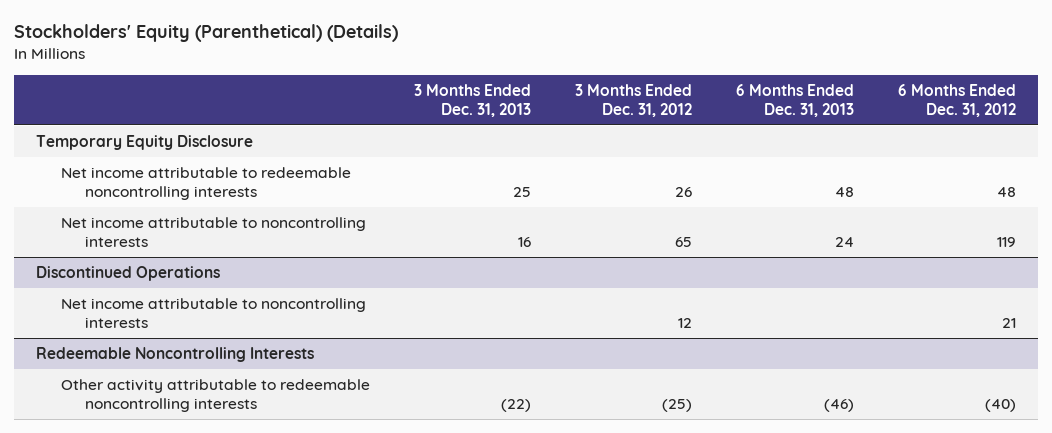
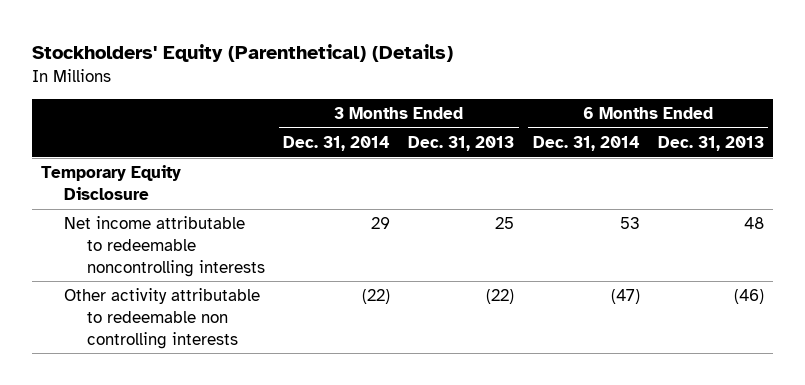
- | 3 Months Ended Dec. 31, 2013 | 3 Months Ended Dec. 31, 2012 | 6 Months Ended Dec. 31, 2013 | 6 Months Ended Dec. 31, 2012
+ | 3 Months Ended Dec. 31, 2014 | 3 Months Ended Dec. 31, 2013 | 6 Months Ended Dec. 31, 2014 | 6 Months Ended Dec. 31, 2013
- Net income attributable to noncontrolling interests | 16 | 65 | 24 | 119
- Discontinued Operations
- Net income attributable to noncontrolling interests | | 12 | | 21
- Redeemable Noncontrolling Interests
- Other activity attributable to redeemable noncontrolling interests | (22) | (25) | (46) | (40)
+ Other activity attributable to redeemable non controlling interests | (22) | (22) | (47) | (46)

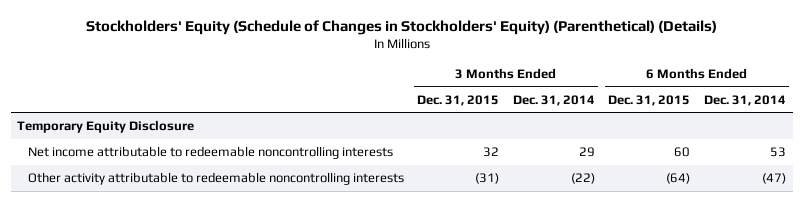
- Stockholders' Equity (Parenthetical) (Details)
+ Stockholders' Equity (Schedule of Changes in Stockholders' Equity) (Parenthetical) (Details)
- | 3 Months Ended Dec. 31, 2014 | 3 Months Ended Dec. 31, 2013 | 6 Months Ended Dec. 31, 2014 | 6 Months Ended Dec. 31, 2013
+ | 3 Months Ended Dec. 31, 2015 | 3 Months Ended Dec. 31, 2014 | 6 Months Ended Dec. 31, 2015 | 6 Months Ended Dec. 31, 2014
- Other activity attributable to redeemable non controlling interests | (22) | (22) | (47) | (46)
+ Other activity attributable to redeemable noncontrolling interests | (31) | (22) | (64) | (47)

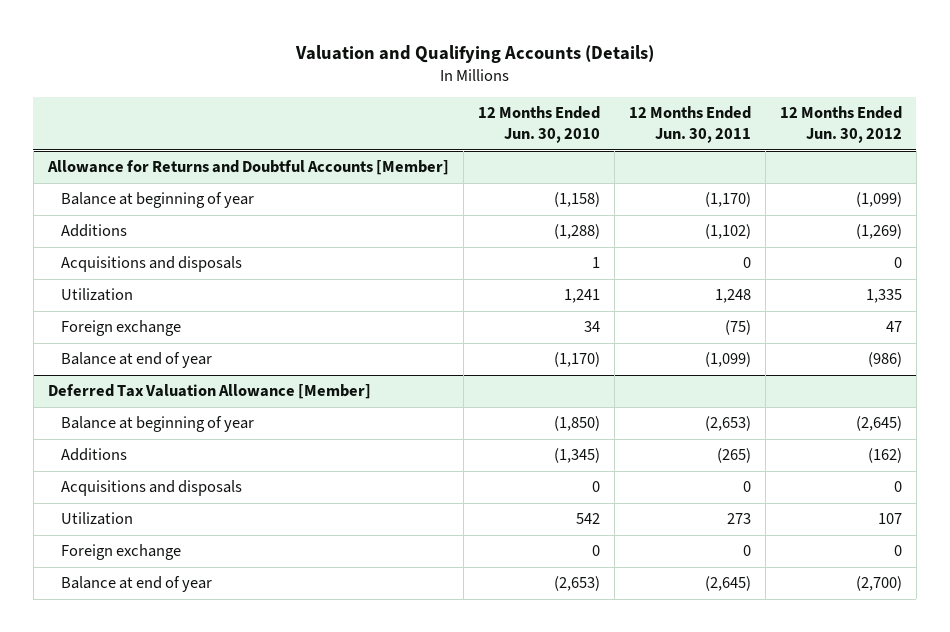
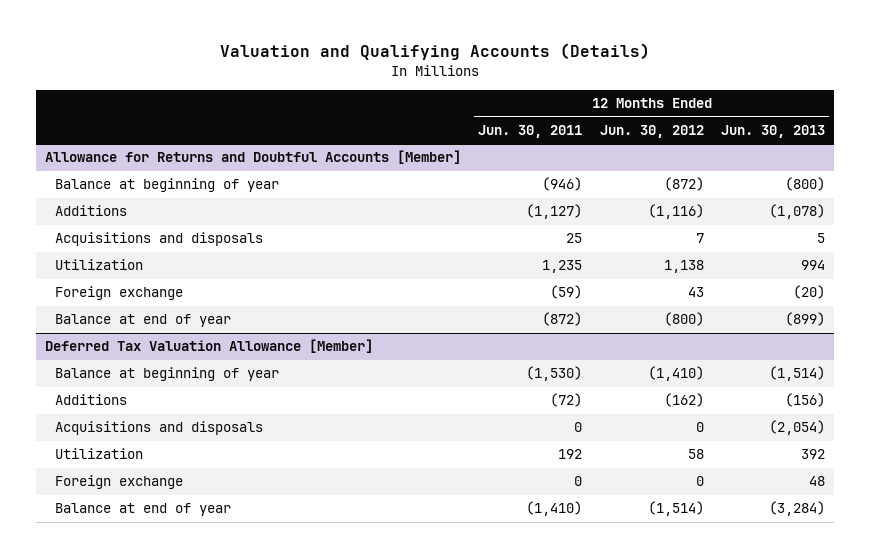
- | 12 Months Ended Jun. 30, 2010 | 12 Months Ended Jun. 30, 2011 | 12 Months Ended Jun. 30, 2012
+ | 12 Months Ended Jun. 30, 2011 | 12 Months Ended Jun. 30, 2012 | 12 Months Ended Jun. 30, 2013
@ Allowance for Returns and Doubtful Accounts [Member]
- Balance at beginning of year | (1,158) | (1,170) | (1,099)
- Additions | (1,288) | (1,102) | (1,269)
- Acquisitions and disposals | 1 | 0 | 0
- Utilization | 1,241 | 1,248 | 1,335
- Foreign exchange | 34 | (75) | 47
- Balance at end of year | (1,170) | (1,099) | (986)
+ Balance at beginning of year | (946) | (872) | (800)
+ Additions | (1,127) | (1,116) | (1,078)
+ Acquisitions and disposals | 25 | 7 | 5
+ Utilization | 1,235 | 1,138 | 994
+ Foreign exchange | (59) | 43 | (20)
+ Balance at end of year | (872) | (800) | (899)
@ Deferred Tax Valuation Allowance [Member]
- Balance at beginning of year | (1,850) | (2,653) | (2,645)
- Additions | (1,345) | (265) | (162)
+ Balance at beginning of year | (1,530) | (1,410) | (1,514)
+ Additions | (72) | (162) | (156)
- Utilization | 542 | 273 | 107
+ Utilization | 192 | 58 | 392
- Balance at end of year | (2,653) | (2,645) | (2,700)
+ Balance at end of year | (1,410) | (1,514) | (3,284)

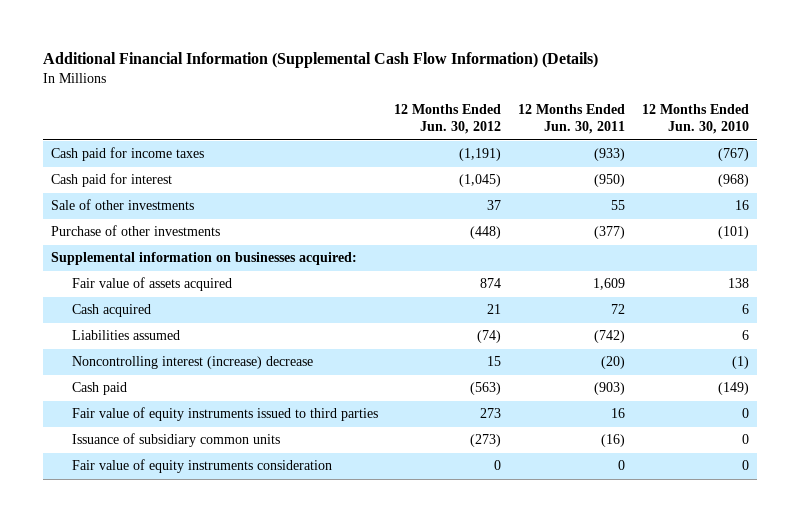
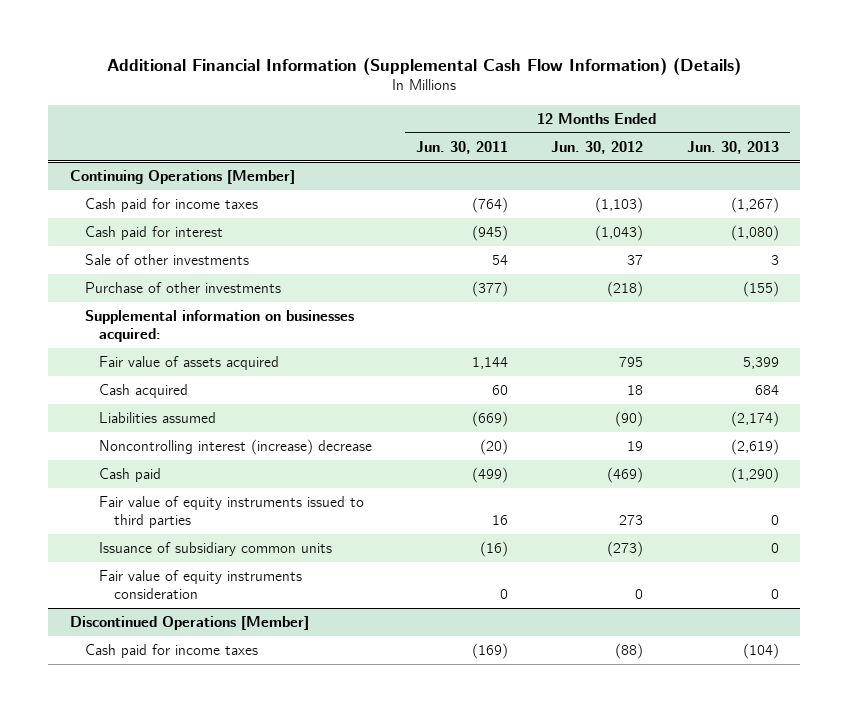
- | 12 Months Ended Jun. 30, 2012 | 12 Months Ended Jun. 30, 2011 | 12 Months Ended Jun. 30, 2010
+ | 12 Months Ended Jun. 30, 2011 | 12 Months Ended Jun. 30, 2012 | 12 Months Ended Jun. 30, 2013
- Cash paid for income taxes | (1,191) | (933) | (767)
- Cash paid for interest | (1,045) | (950) | (968)
- Sale of other investments | 37 | 55 | 16
- Purchase of other investments | (448) | (377) | (101)
+ Continuing Operations [Member]
+ Cash paid for income taxes | (764) | (1,103) | (1,267)
+ Cash paid for interest | (945) | (1,043) | (1,080)
+ Sale of other investments | 54 | 37 | 3
+ Purchase of other investments | (377) | (218) | (155)
- Fair value of assets acquired | 874 | 1,609 | 138
- Cash acquired | 21 | 72 | 6
- Liabilities assumed | (74) | (742) | 6
- Noncontrolling interest (increase) decrease | 15 | (20) | (1)
- Cash paid | (563) | (903) | (149)
+ Fair value of assets acquired | 1,144 | 795 | 5,399
+ Cash acquired | 60 | 18 | 684
+ Liabilities assumed | (669) | (90) | (2,174)
+ Noncontrolling interest (increase) decrease | (20) | 19 | (2,619)
+ Cash paid | (499) | (469) | (1,290)
+ Discontinued Operations [Member]
+ Cash paid for income taxes | (169) | (88) | (104)

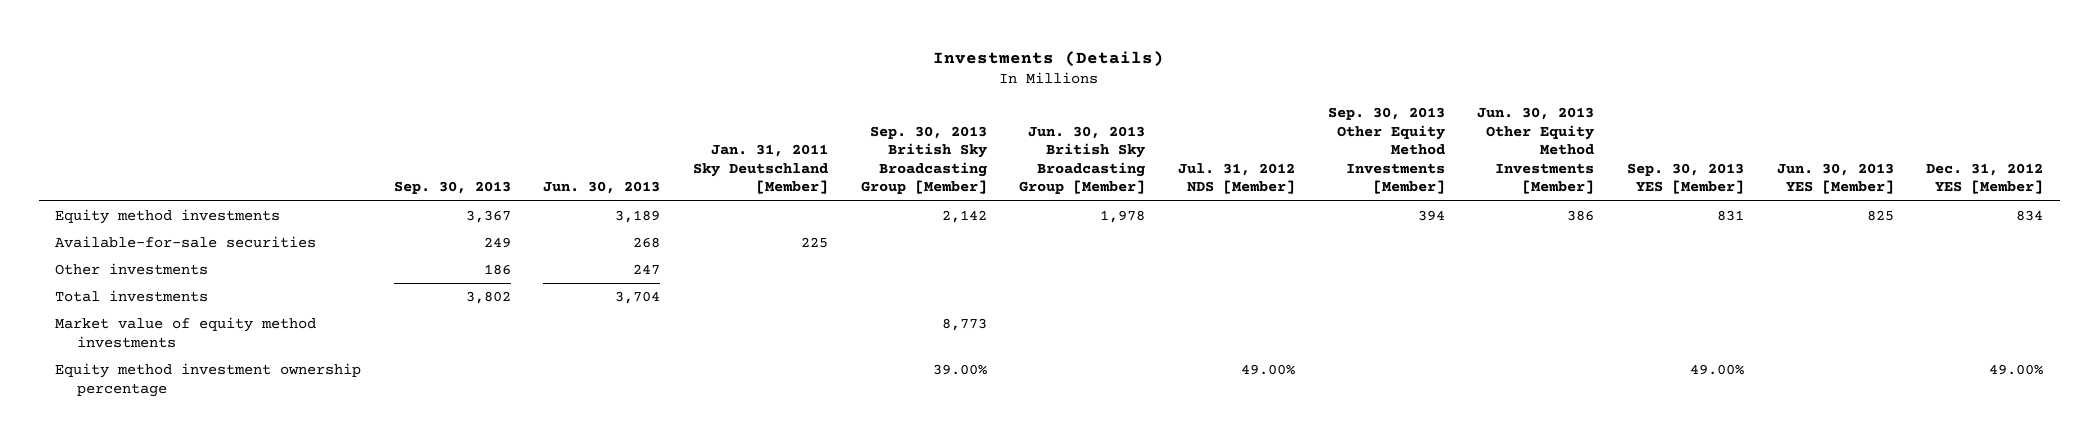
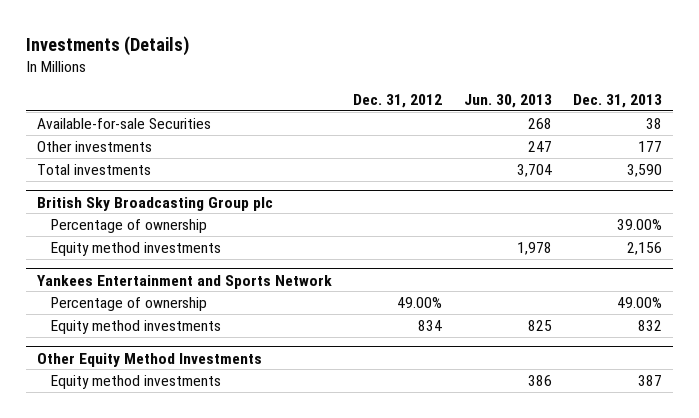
- | Sep. 30, 2013 | Jun. 30, 2013 | Jan. 31, 2011 Sky Deutschland [Member] | Sep. 30, 2013 British Sky Broadcasting Group [Member] | Jun. 30, 2013 British Sky Broadcasting Group [Member] | Jul. 31, 2012 NDS [Member] | Sep. 30, 2013 Other Equity Method Investments [Member] | Jun. 30, 2013 Other Equity Method Investments [Member] | Sep. 30, 2013 YES [Member] | Jun. 30, 2013 YES [Member] | Dec. 31, 2012 YES [Member]
+ | Dec. 31, 2012 | Jun. 30, 2013 | Dec. 31, 2013
- Equity method investments | 3,367 | 3,189 | | 2,142 | 1,978 | | 394 | 386 | 831 | 825 | 834
- Available-for-sale securities | 249 | 268 | 225 | | | | | | | |
+ Available-for-sale Securities | | 268 | 38
- Market value of equity method investments | | | | 8,773 | | | | | | |
- Equity method investment ownership percentage | | | | 39.00% | | 49.00% | | | 49.00% | | 49.00%
+ British Sky Broadcasting Group plc
+ Percentage of ownership | | | 39.00%
+ Equity method investments | | 1,978 | 2,156
+ Yankees Entertainment and Sports Network
+ Percentage of ownership | 49.00% | | 49.00%
+ Equity method investments | 834 | 825 | 832
+ Other Equity Method Investments
+ Equity method investments | | 386 | 387

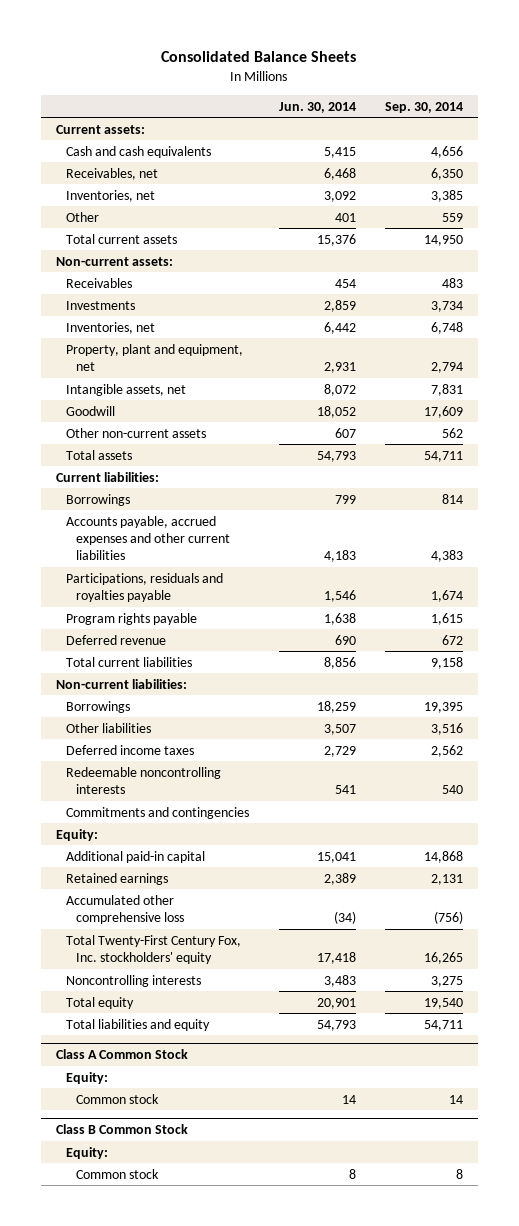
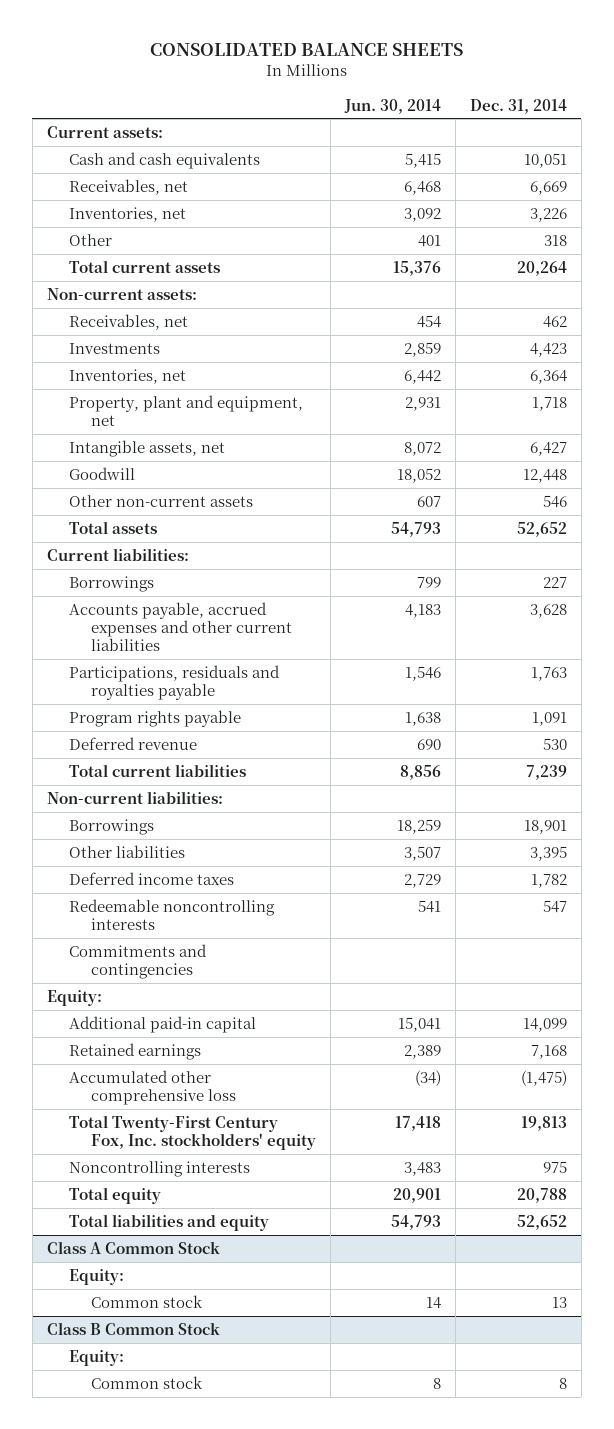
- Consolidated Balance Sheets
+ CONSOLIDATED BALANCE SHEETS
- | Jun. 30, 2014 | Sep. 30, 2014
+ | Jun. 30, 2014 | Dec. 31, 2014
- Receivables | 454 | 483
+ Receivables, net | 454 | 462

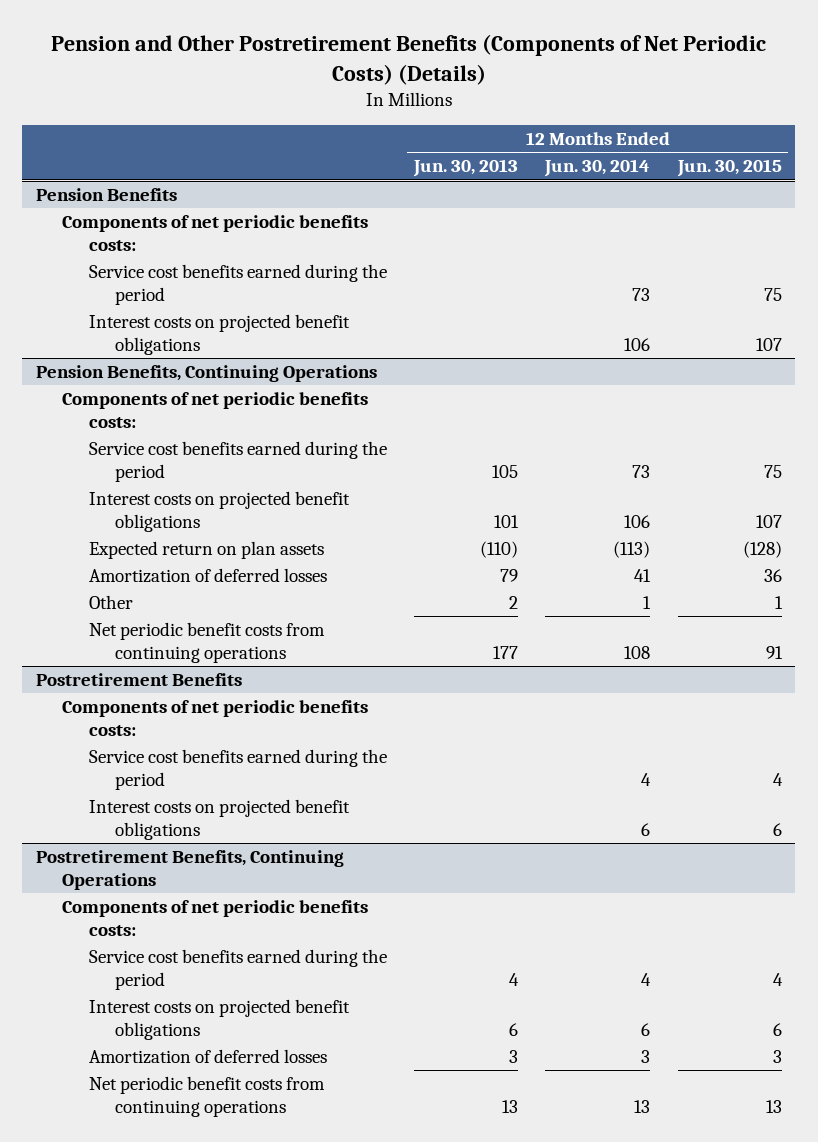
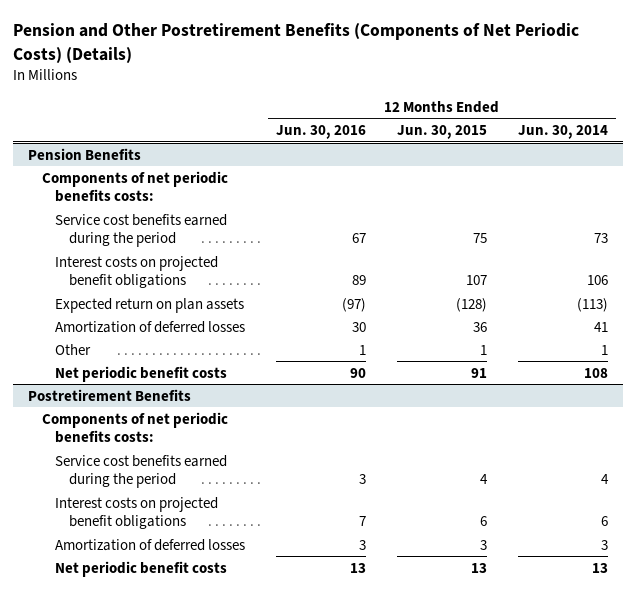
- | 12 Months Ended Jun. 30, 2013 | 12 Months Ended Jun. 30, 2014 | 12 Months Ended Jun. 30, 2015
+ | 12 Months Ended Jun. 30, 2016 | 12 Months Ended Jun. 30, 2015 | 12 Months Ended Jun. 30, 2014
- Pension Benefits, Continuing Operations
- Components of net periodic benefits costs:
- Service cost benefits earned during the period | 105 | 73 | 75
- Interest costs on projected benefit obligations | 101 | 106 | 107
- Net periodic benefit costs from continuing operations | 177 | 108 | 91
@ Pension Benefits
+ Net periodic benefit costs | 90 | 91 | 108
- Postretirement Benefits, Continuing Operations
- Components of net periodic benefits costs:
- Service cost benefits earned during the period | 4 | 4 | 4
- Interest costs on projected benefit obligations | 6 | 6 | 6
- Net periodic benefit costs from continuing operations | 13 | 13 | 13
@ Postretirement Benefits
+ Net periodic benefit costs | 13 | 13 | 13

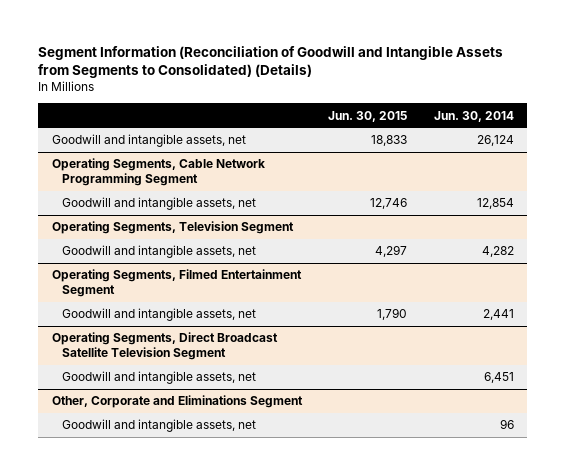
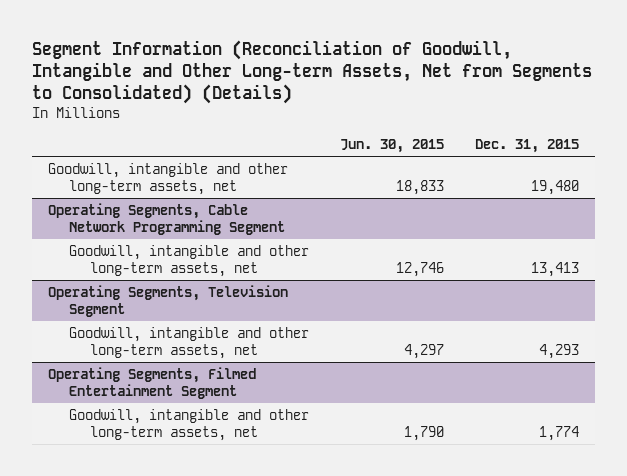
- Segment Information (Reconciliation of Goodwill and Intangible Assets from Segments to Consolidated) (Details)
+ Segment Information (Reconciliation of Goodwill, Intangible and Other Long-term Assets, Net from Segments to Consolidated) (Details)
- | Jun. 30, 2015 | Jun. 30, 2014
+ | Jun. 30, 2015 | Dec. 31, 2015
- Goodwill and intangible assets, net | 18,833 | 26,124
+ Goodwill, intangible and other long-term assets, net | 18,833 | 19,480
@ Operating Segments, Cable Network Programming Segment
- Goodwill and intangible assets, net | 12,746 | 12,854
+ Goodwill, intangible and other long-term assets, net | 12,746 | 13,413
@ Operating Segments, Television Segment
- Goodwill and intangible assets, net | 4,297 | 4,282
+ Goodwill, intangible and other long-term assets, net | 4,297 | 4,293
@ Operating Segments, Filmed Entertainment Segment
- Goodwill and intangible assets, net | 1,790 | 2,441
- Operating Segments, Direct Broadcast Satellite Television Segment
- Goodwill and intangible assets, net | | 6,451
- Other, Corporate and Eliminations Segment
- Goodwill and intangible assets, net | | 96
@ Operating Segments, Filmed Entertainment Segment
+ Goodwill, intangible and other long-term assets, net | 1,790 | 1,774

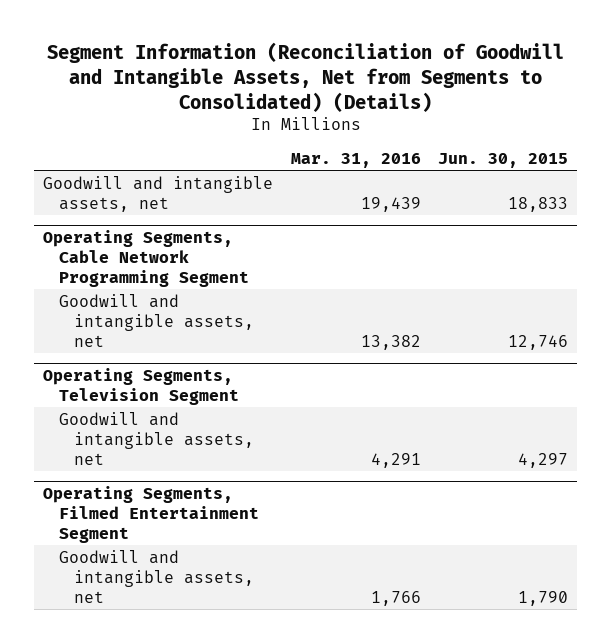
- Segment Information (Reconciliation of Goodwill, Intangible and Other Long-term Assets, Net from Segments to Consolidated) (Details)
+ Segment Information (Reconciliation of Goodwill and Intangible Assets, Net from Segments to Consolidated) (Details)
- | Jun. 30, 2015 | Dec. 31, 2015
+ | Mar. 31, 2016 | Jun. 30, 2015
- Goodwill, intangible and other long-term assets, net | 18,833 | 19,480
+ Goodwill and intangible assets, net | 19,439 | 18,833
@ Operating Segments, Cable Network Programming Segment
- Goodwill, intangible and other long-term assets, net | 12,746 | 13,413
+ Goodwill and intangible assets, net | 13,382 | 12,746
@ Operating Segments, Television Segment
- Goodwill, intangible and other long-term assets, net | 4,297 | 4,293
+ Goodwill and intangible assets, net | 4,291 | 4,297
@ Operating Segments, Filmed Entertainment Segment
- Goodwill, intangible and other long-term assets, net | 1,790 | 1,774
+ Goodwill and intangible assets, net | 1,766 | 1,790

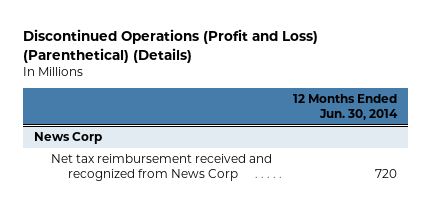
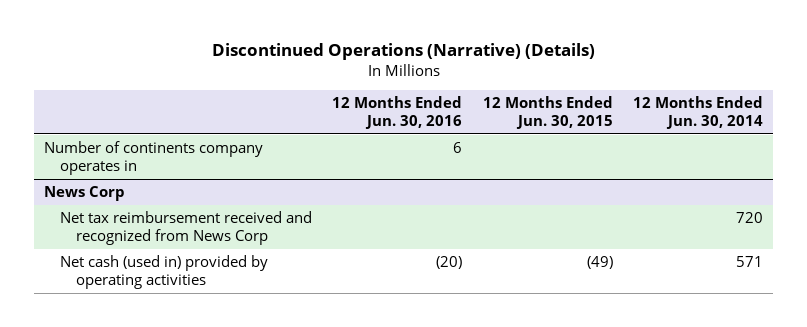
- Discontinued Operations (Profit and Loss) (Parenthetical) (Details)
+ Discontinued Operations (Narrative) (Details)
- | 12 Months Ended Jun. 30, 2014
+ | 12 Months Ended Jun. 30, 2016 | 12 Months Ended Jun. 30, 2015 | 12 Months Ended Jun. 30, 2014
+ Number of continents company operates in | 6 | |
@ News Corp
+ Net cash (used in) provided by operating activities | (20) | (49) | 571

